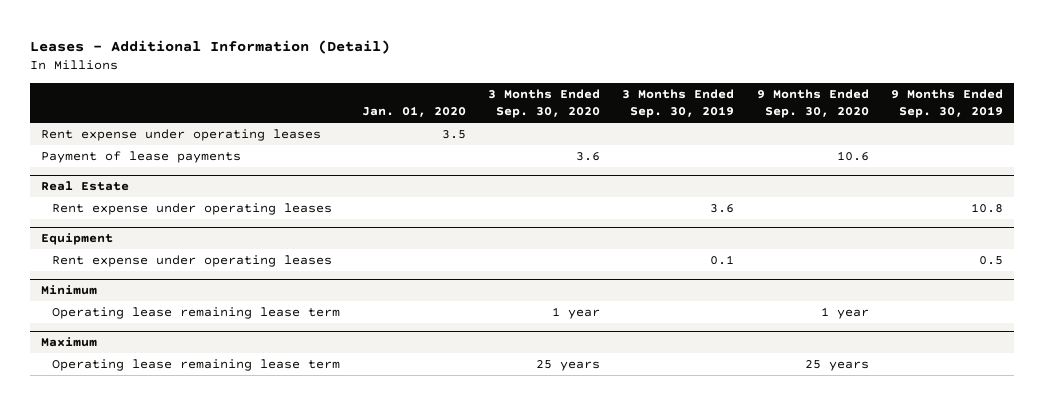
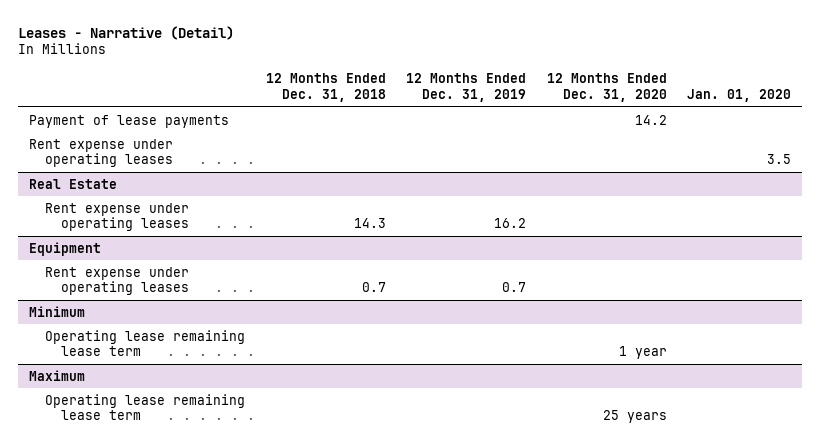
- Leases - Additional Information (Detail)
+ Leases - Narrative (Detail)
- | Jan. 01, 2020 | 3 Months Ended Sep. 30, 2020 | 3 Months Ended Sep. 30, 2019 | 9 Months Ended Sep. 30, 2020 | 9 Months Ended Sep. 30, 2019
+ | 12 Months Ended Dec. 31, 2018 | 12 Months Ended Dec. 31, 2019 | 12 Months Ended Dec. 31, 2020 | Jan. 01, 2020
moved down: Rent expense under operating leases | | | | 3.5

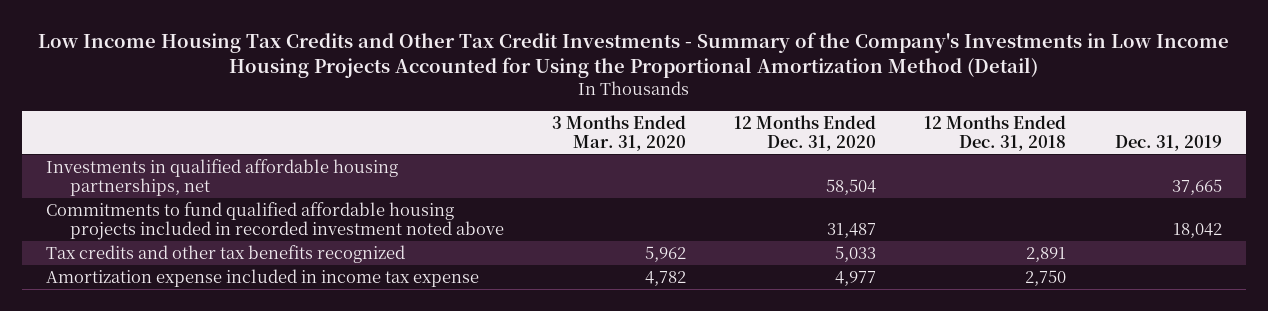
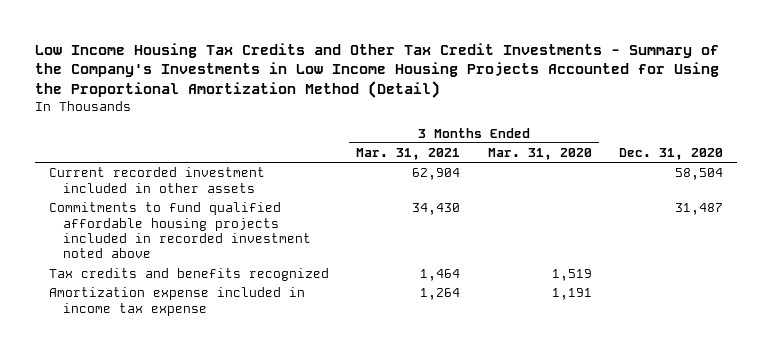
- | 3 Months Ended Mar. 31, 2020 | 12 Months Ended Dec. 31, 2020 | 12 Months Ended Dec. 31, 2018 | Dec. 31, 2019
+ | 3 Months Ended Mar. 31, 2021 | 3 Months Ended Mar. 31, 2020 | Dec. 31, 2020
- Investments in qualified affordable housing partnerships, net | | 58,504 | | 37,665
+ Current recorded investment included in other assets | 62,904 | | 58,504
- Tax credits and other tax benefits recognized | 5,962 | 5,033 | 2,891 |
- Amortization expense included in income tax expense | 4,782 | 4,977 | 2,750 |
+ Tax credits and benefits recognized | 1,464 | 1,519 |
+ Amortization expense included in income tax expense | 1,264 | 1,191 |

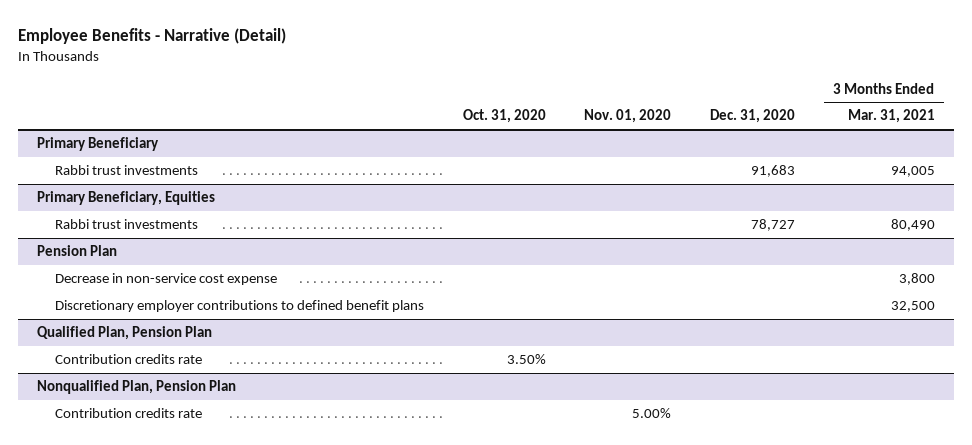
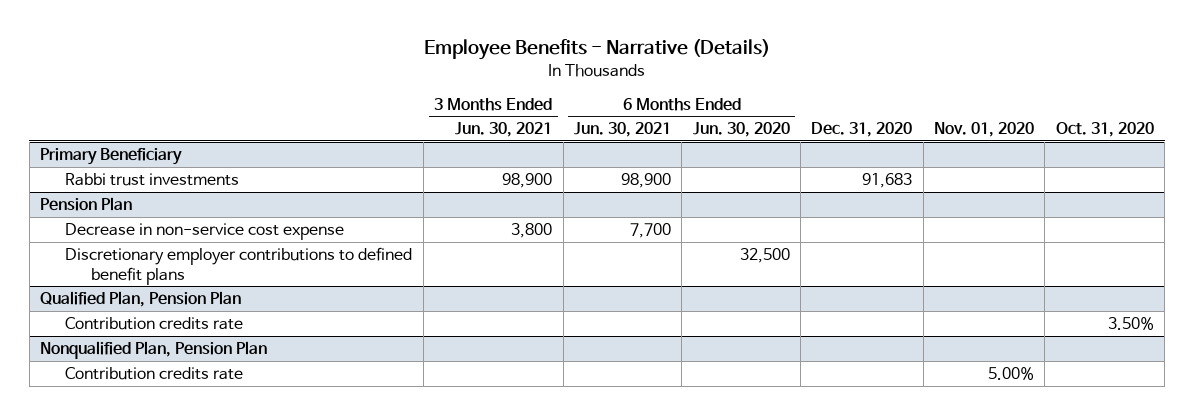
- Employee Benefits - Narrative (Detail)
+ Employee Benefits - Narrative (Details)
- | Oct. 31, 2020 | Nov. 01, 2020 | Dec. 31, 2020 | 3 Months Ended Mar. 31, 2021
+ | 3 Months Ended Jun. 30, 2021 | 6 Months Ended Jun. 30, 2021 | 6 Months Ended Jun. 30, 2020 | Dec. 31, 2020 | Nov. 01, 2020 | Oct. 31, 2020
- Primary Beneficiary, Equities
- Rabbi trust investments | | | 78,727 | 80,490

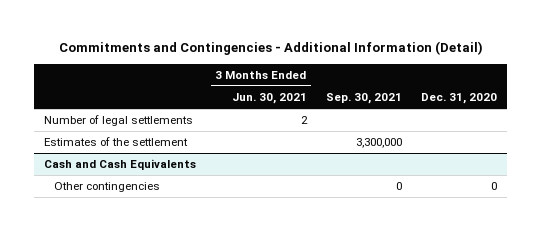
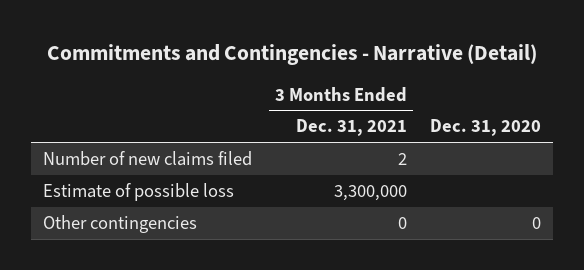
- Commitments and Contingencies - Additional Information (Detail)
+ Commitments and Contingencies - Narrative (Detail)
- | 3 Months Ended Jun. 30, 2021 | Sep. 30, 2021 | Dec. 31, 2020
+ | 3 Months Ended Dec. 31, 2021 | Dec. 31, 2020
- Number of legal settlements | 2 | |
- Estimates of the settlement | | 3,300,000 |
- Cash and Cash Equivalents
- Other contingencies | | 0 | 0
+ Number of new claims filed | 2 |
+ Estimate of possible loss | 3,300,000 |
+ Other contingencies | 0 | 0

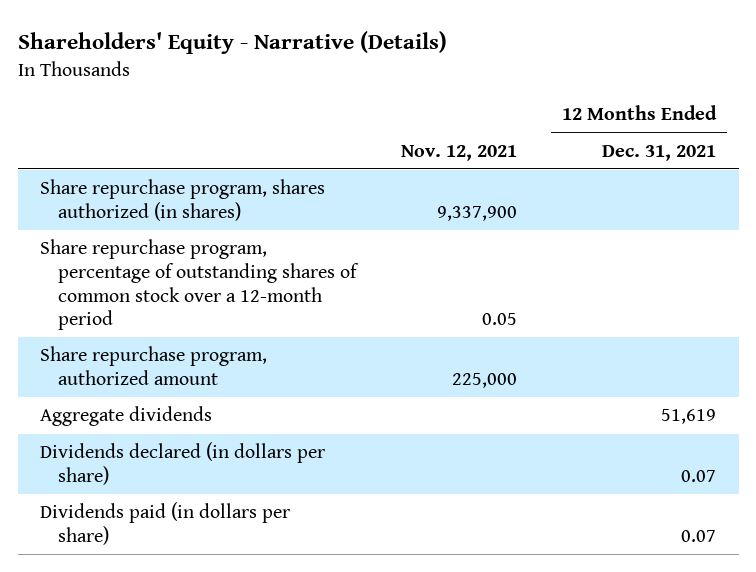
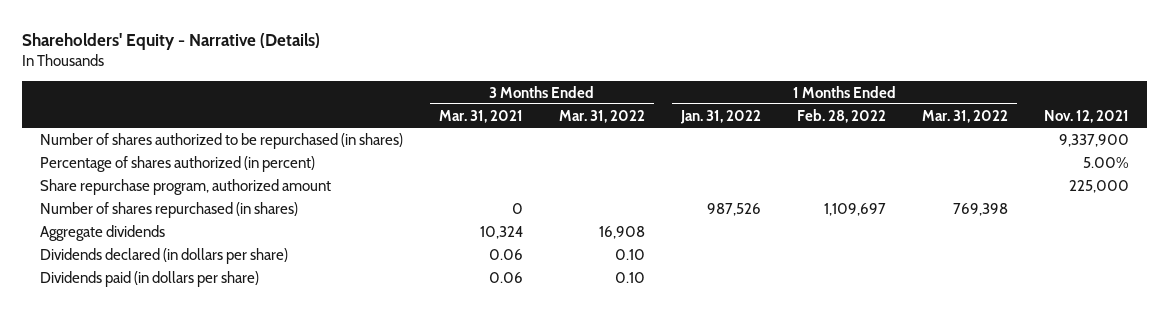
- | Nov. 12, 2021 | 12 Months Ended Dec. 31, 2021
+ | 3 Months Ended Mar. 31, 2021 | 3 Months Ended Mar. 31, 2022 | 1 Months Ended Jan. 31, 2022 | 1 Months Ended Feb. 28, 2022 | 1 Months Ended Mar. 31, 2022 | Nov. 12, 2021
- Share repurchase program, shares authorized (in shares) | 9,337,900 |
- Share repurchase program, percentage of outstanding shares of common stock over a 12-month period | 0.05 |
+ Number of shares authorized to be repurchased (in shares) | | | | | | 9,337,900
+ Percentage of shares authorized (in percent) | | | | | | 5.00%
+ Number of shares repurchased (in shares) | 0 | | 987,526 | 1,109,697 | 769,398 |

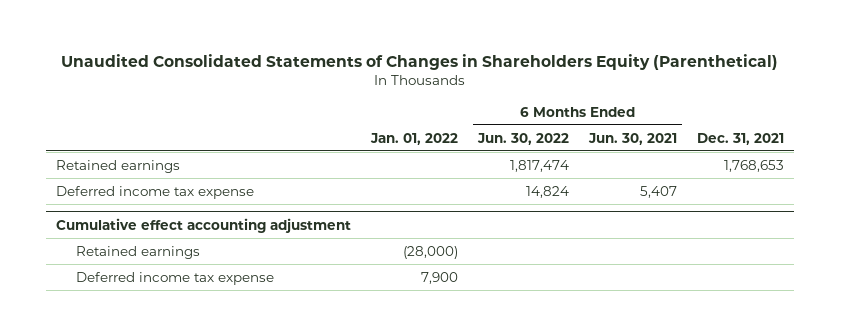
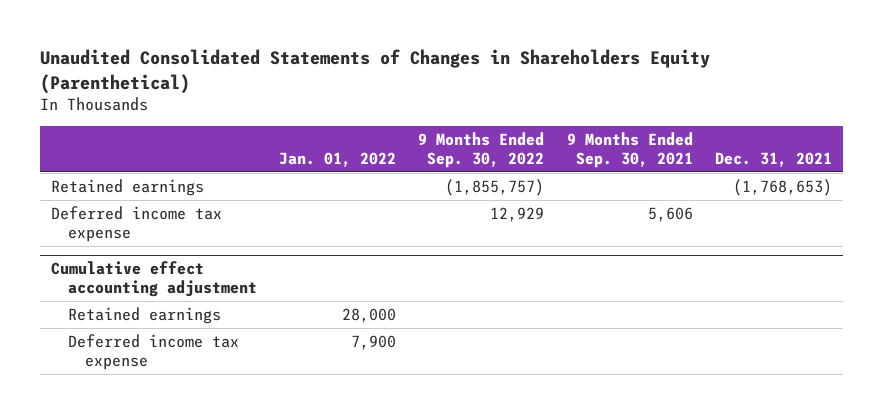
- | Jan. 01, 2022 | 6 Months Ended Jun. 30, 2022 | 6 Months Ended Jun. 30, 2021 | Dec. 31, 2021
+ | Jan. 01, 2022 | 9 Months Ended Sep. 30, 2022 | 9 Months Ended Sep. 30, 2021 | Dec. 31, 2021
- Retained earnings | | 1,817,474 | | 1,768,653
+ Retained earnings | | (1,855,757) | | (1,768,653)
@ Cumulative effect accounting adjustment
- Retained earnings | (28,000) | | |
+ Retained earnings | 28,000 | | |

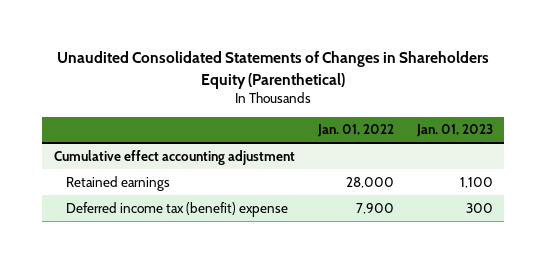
- | Jan. 01, 2022 | 9 Months Ended Sep. 30, 2022 | 9 Months Ended Sep. 30, 2021 | Dec. 31, 2021
+ | Jan. 01, 2022 | Jan. 01, 2023
- Retained earnings | | (1,855,757) | | (1,768,653)
- Deferred income tax expense | | 12,929 | 5,606 |
@ Cumulative effect accounting adjustment
- Deferred income tax expense | 7,900 | | |
+ Deferred income tax (benefit) expense | 7,900 | 300

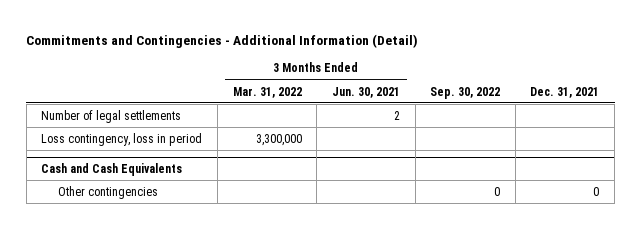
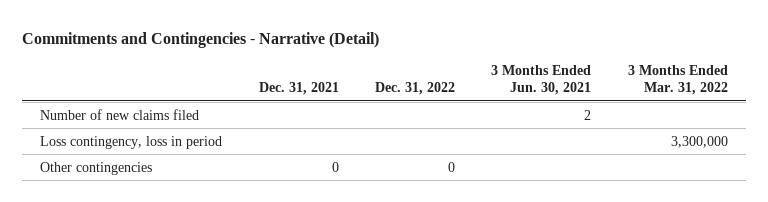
- Commitments and Contingencies - Additional Information (Detail)
+ Commitments and Contingencies - Narrative (Detail)
- | 3 Months Ended Mar. 31, 2022 | 3 Months Ended Jun. 30, 2021 | Sep. 30, 2022 | Dec. 31, 2021
+ | Dec. 31, 2021 | Dec. 31, 2022 | 3 Months Ended Jun. 30, 2021 | 3 Months Ended Mar. 31, 2022
- Number of legal settlements | | 2 | |
+ Number of new claims filed | | | 2 |
- Cash and Cash Equivalents
- Other contingencies | | | 0 | 0
+ Other contingencies | 0 | 0 | |

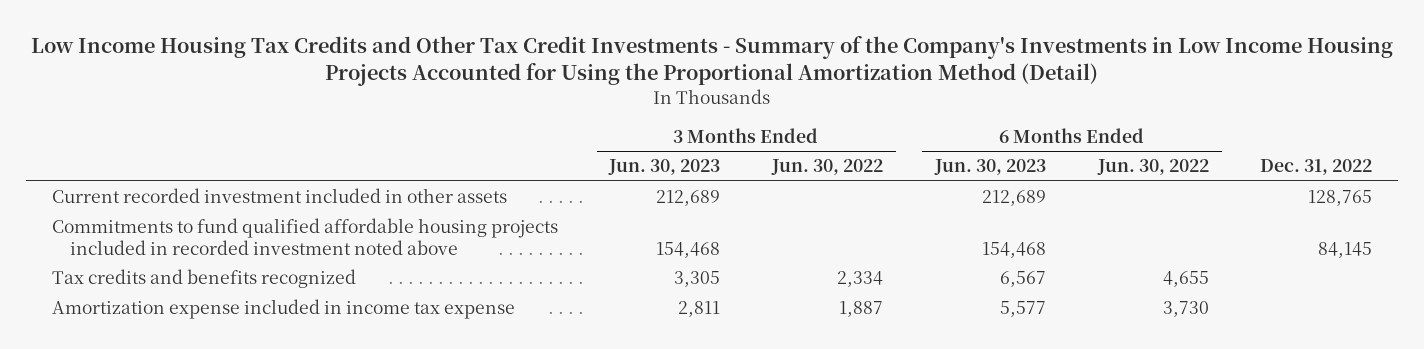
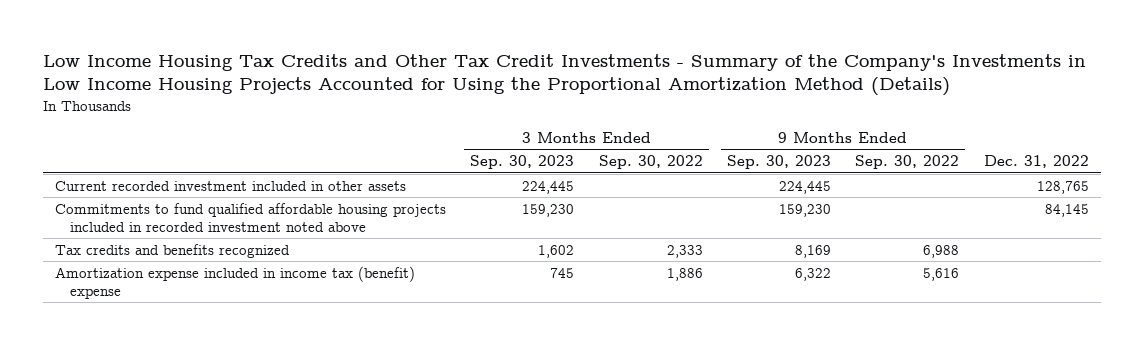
- Low Income Housing Tax Credits and Other Tax Credit Investments - Summary of the Company's Investments in Low Income Housing Projects Accounted for Using the Proportional Amortization Method (Detail)
+ Low Income Housing Tax Credits and Other Tax Credit Investments - Summary of the Company's Investments in Low Income Housing Projects Accounted for Using the Proportional Amortization Method (Details)
- | 3 Months Ended Jun. 30, 2023 | 3 Months Ended Jun. 30, 2022 | 6 Months Ended Jun. 30, 2023 | 6 Months Ended Jun. 30, 2022 | Dec. 31, 2022
+ | 3 Months Ended Sep. 30, 2023 | 3 Months Ended Sep. 30, 2022 | 9 Months Ended Sep. 30, 2023 | 9 Months Ended Sep. 30, 2022 | Dec. 31, 2022
- Amortization expense included in income tax expense | 2,811 | 1,887 | 5,577 | 3,730 |
+ Amortization expense included in income tax (benefit) expense | 745 | 1,886 | 6,322 | 5,616 |

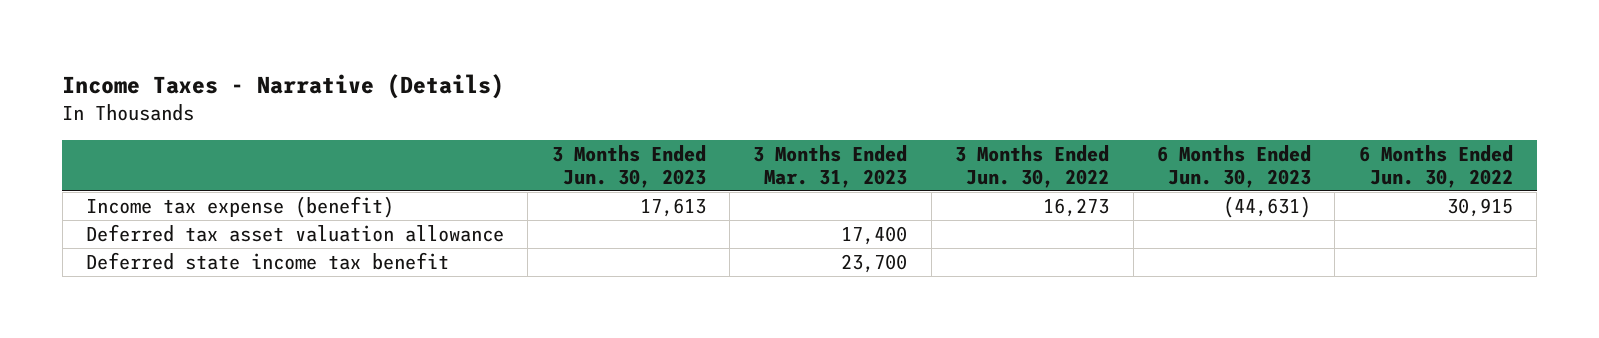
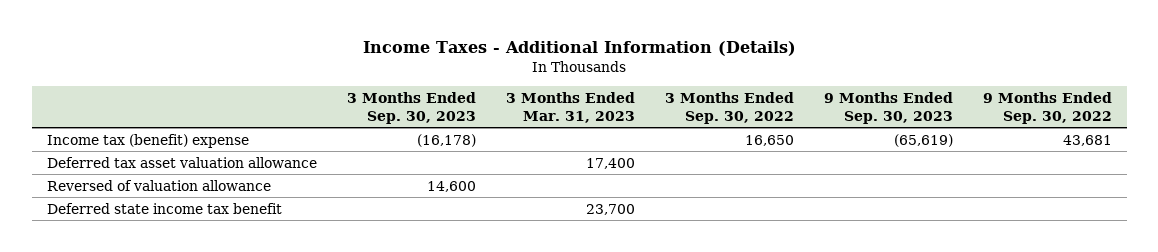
- Income Taxes - Narrative (Details)
+ Income Taxes - Additional Information (Details)
- | 3 Months Ended Jun. 30, 2023 | 3 Months Ended Mar. 31, 2023 | 3 Months Ended Jun. 30, 2022 | 6 Months Ended Jun. 30, 2023 | 6 Months Ended Jun. 30, 2022
+ | 3 Months Ended Sep. 30, 2023 | 3 Months Ended Mar. 31, 2023 | 3 Months Ended Sep. 30, 2022 | 9 Months Ended Sep. 30, 2023 | 9 Months Ended Sep. 30, 2022
- Income tax expense (benefit) | 17,613 | | 16,273 | (44,631) | 30,915
+ Income tax (benefit) expense | (16,178) | | 16,650 | (65,619) | 43,681
+ Reversed of valuation allowance | 14,600 | | | |

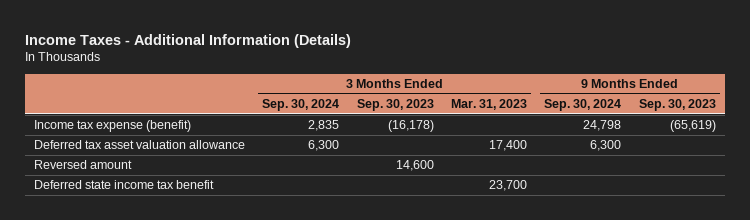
- | 3 Months Ended Sep. 30, 2023 | 3 Months Ended Mar. 31, 2023 | 3 Months Ended Sep. 30, 2022 | 9 Months Ended Sep. 30, 2023 | 9 Months Ended Sep. 30, 2022
+ | 3 Months Ended Sep. 30, 2024 | 3 Months Ended Sep. 30, 2023 | 3 Months Ended Mar. 31, 2023 | 9 Months Ended Sep. 30, 2024 | 9 Months Ended Sep. 30, 2023
- Income tax (benefit) expense | (16,178) | | 16,650 | (65,619) | 43,681
+ Income tax expense (benefit) | 2,835 | (16,178) | | 24,798 | (65,619)
- Reversed of valuation allowance | 14,600 | | | |
+ Reversed amount | | 14,600 | | |

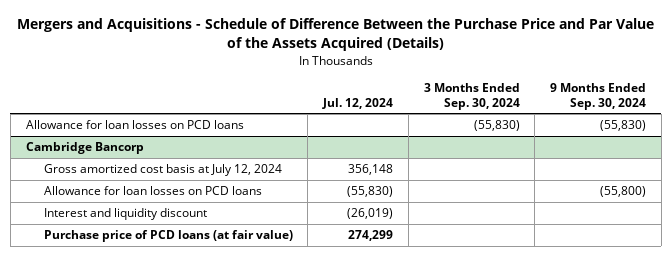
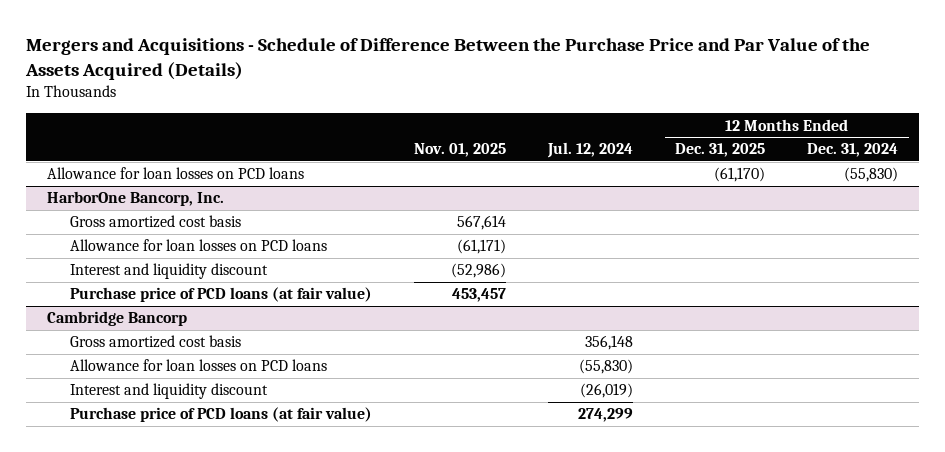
- | Jul. 12, 2024 | 3 Months Ended Sep. 30, 2024 | 9 Months Ended Sep. 30, 2024
+ | Nov. 01, 2025 | Jul. 12, 2024 | 12 Months Ended Dec. 31, 2025 | 12 Months Ended Dec. 31, 2024
+ HarborOne Bancorp, Inc.
+ Gross amortized cost basis | 567,614 | | |
+ Allowance for loan losses on PCD loans | (61,171) | | |
+ Interest and liquidity discount | (52,986) | | |
+ Purchase price of PCD loans (at fair value) | 453,457 | | |
@ Cambridge Bancorp
- Gross amortized cost basis at July 12, 2024 | 356,148 | |
+ Gross amortized cost basis | | 356,148 | |

